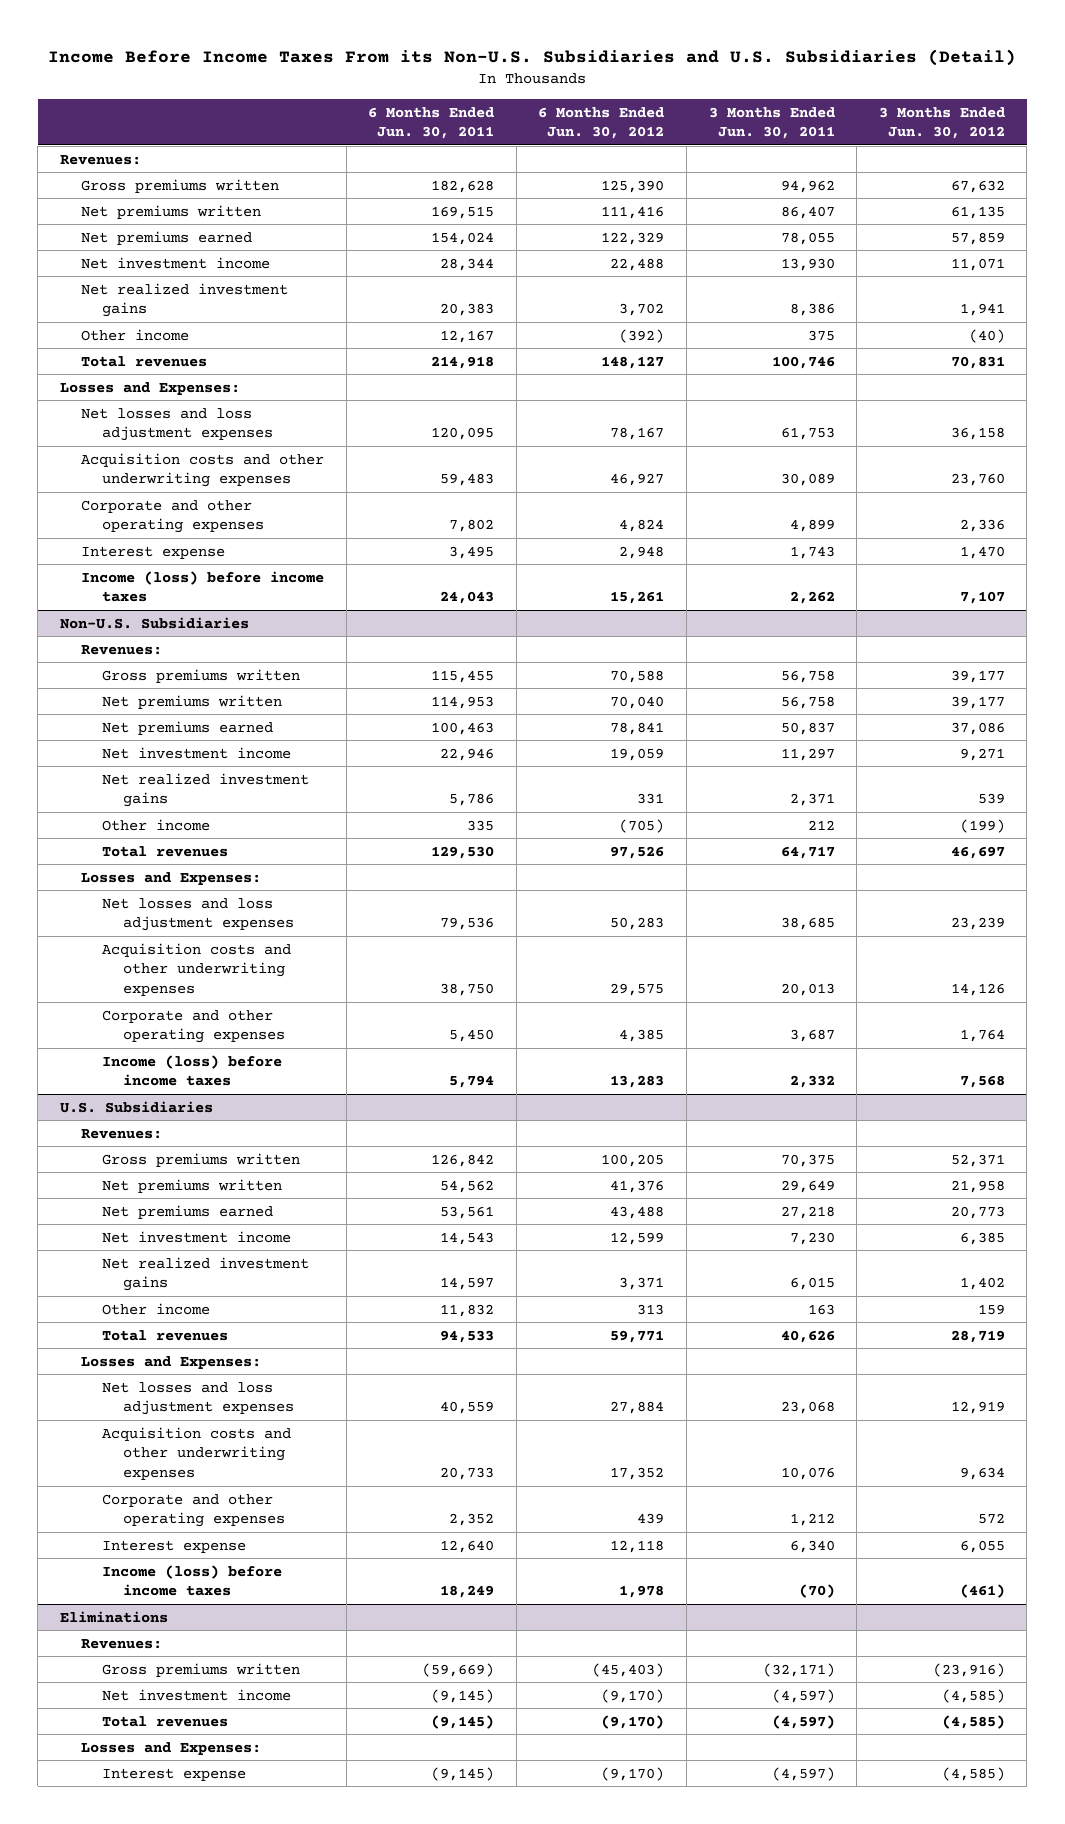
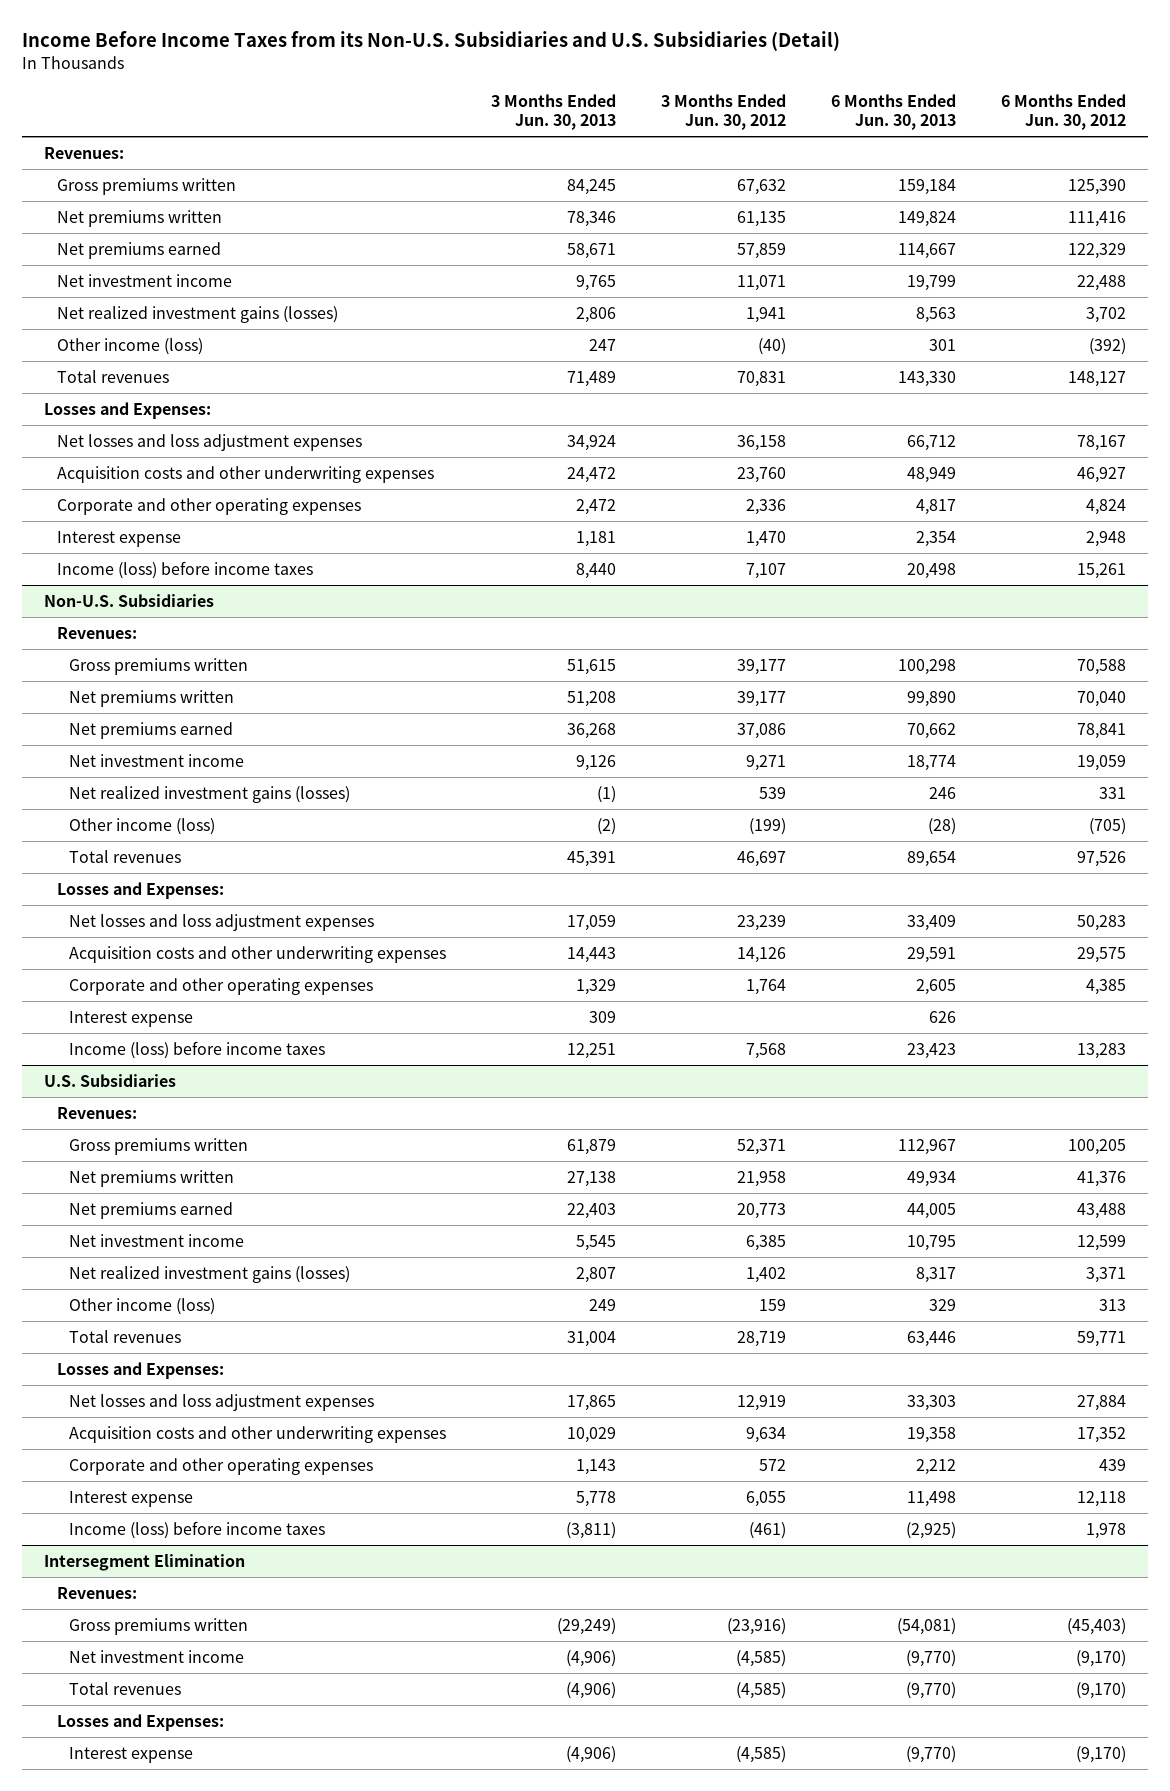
- Income Before Income Taxes From its Non-U.S. Subsidiaries and U.S. Subsidiaries (Detail)
+ Income Before Income Taxes from its Non-U.S. Subsidiaries and U.S. Subsidiaries (Detail)
- | 6 Months Ended Jun. 30, 2011 | 6 Months Ended Jun. 30, 2012 | 3 Months Ended Jun. 30, 2011 | 3 Months Ended Jun. 30, 2012
+ | 3 Months Ended Jun. 30, 2013 | 3 Months Ended Jun. 30, 2012 | 6 Months Ended Jun. 30, 2013 | 6 Months Ended Jun. 30, 2012
- Net realized investment gains | 20,383 | 3,702 | 8,386 | 1,941
- Other income | 12,167 | (392) | 375 | (40)
+ Net realized investment gains (losses) | 2,806 | 1,941 | 8,563 | 3,702
+ Other income (loss) | 247 | (40) | 301 | (392)
@ Non-U.S. Subsidiaries
- Net realized investment gains | 5,786 | 331 | 2,371 | 539
- Other income | 335 | (705) | 212 | (199)
+ Net realized investment gains (losses) | (1) | 539 | 246 | 331
+ Other income (loss) | (2) | (199) | (28) | (705)
+ Interest expense | 309 | | 626 |
@ U.S. Subsidiaries
- Net realized investment gains | 14,597 | 3,371 | 6,015 | 1,402
- Other income | 11,832 | 313 | 163 | 159
+ Net realized investment gains (losses) | 2,807 | 1,402 | 8,317 | 3,371
+ Other income (loss) | 249 | 159 | 329 | 313
- Eliminations
+ Intersegment Elimination

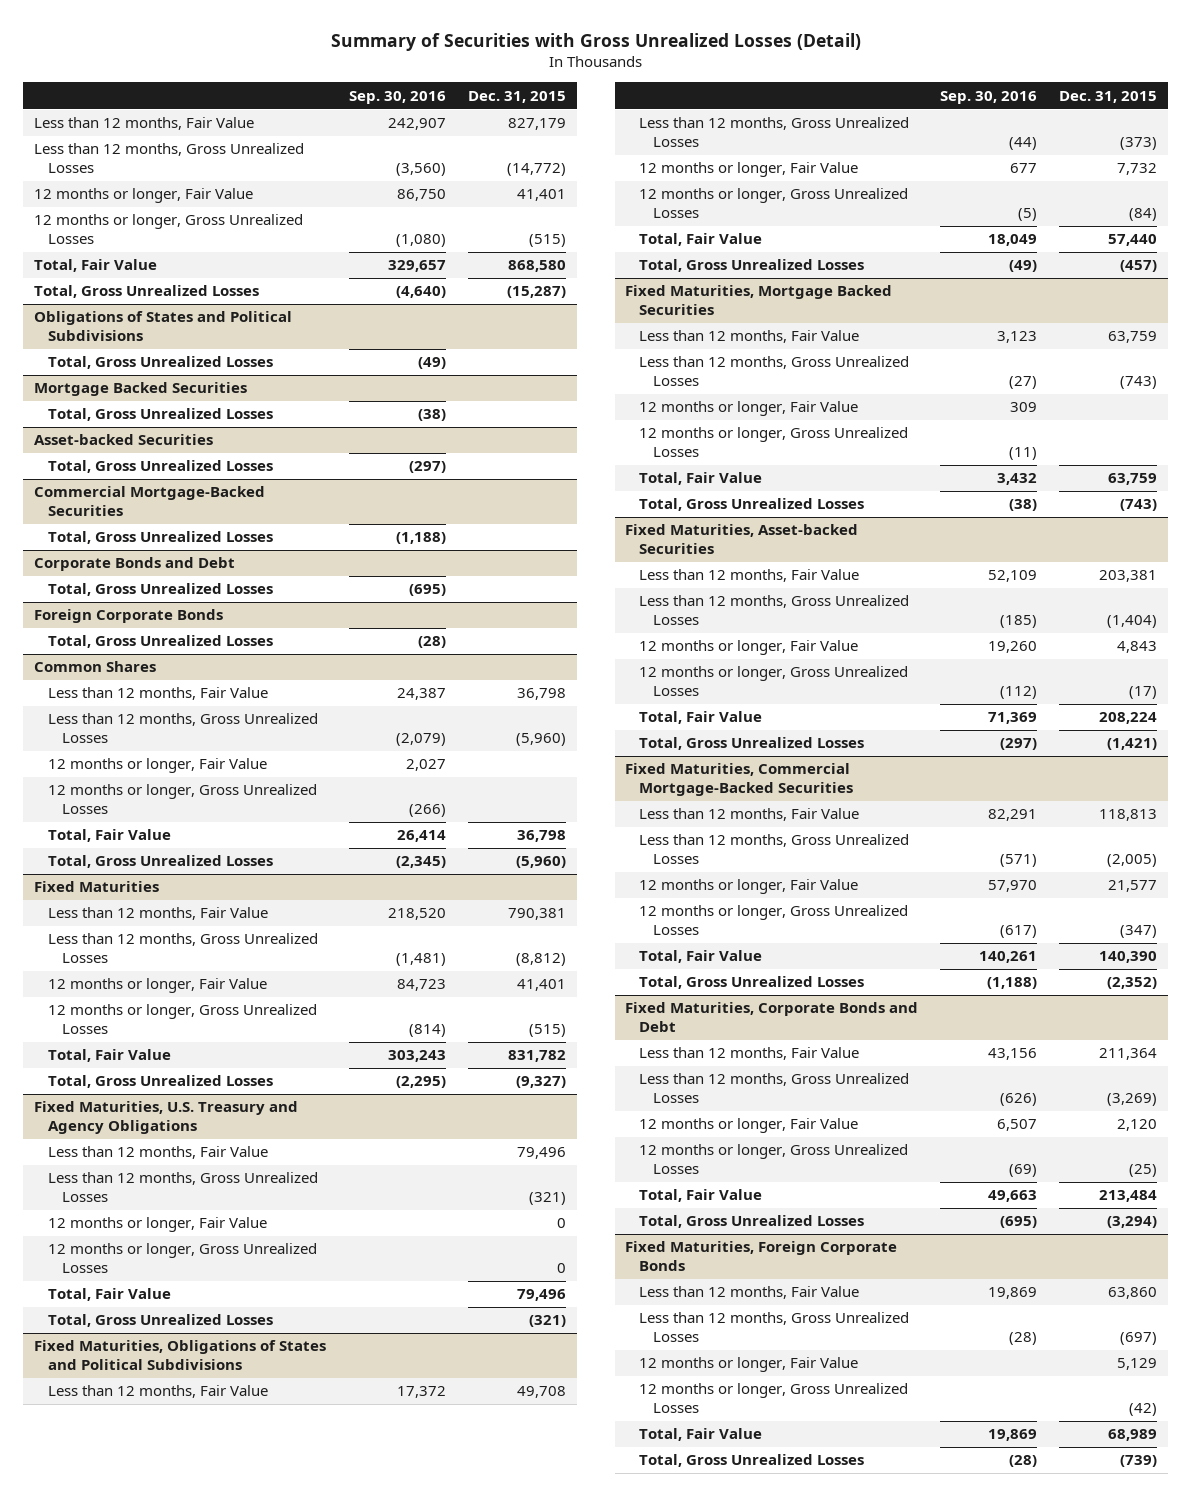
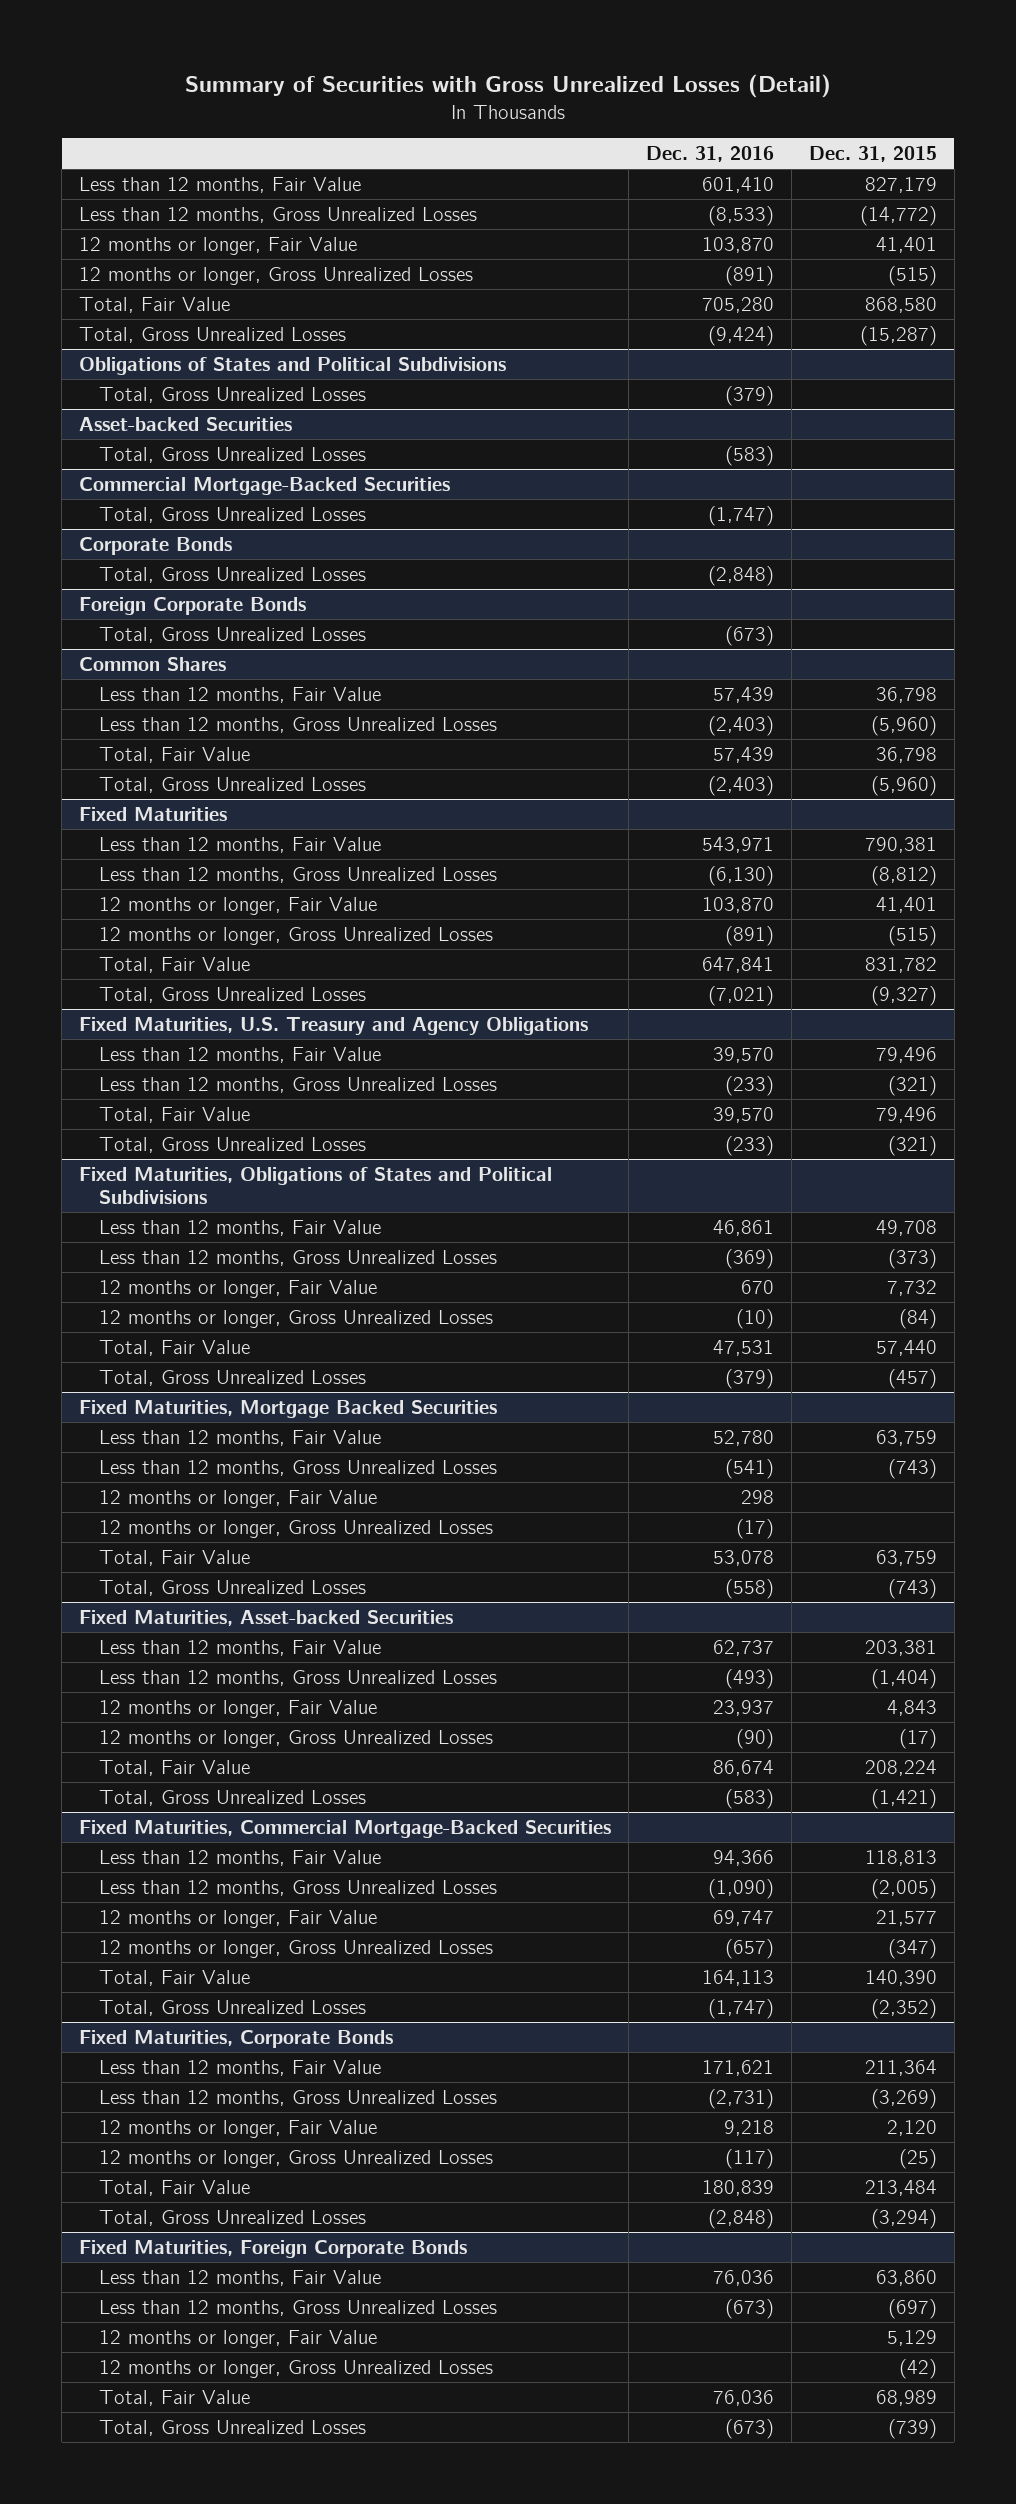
- | Sep. 30, 2016 | Dec. 31, 2015
+ | Dec. 31, 2016 | Dec. 31, 2015
- Mortgage Backed Securities
- Total, Gross Unrealized Losses | (38) |
- Corporate Bonds and Debt
+ Corporate Bonds
@ Common Shares
- 12 months or longer, Fair Value | 2,027 |
- 12 months or longer, Gross Unrealized Losses | (266) |
@ Fixed Maturities, U.S. Treasury and Agency Obligations
- 12 months or longer, Fair Value | | 0
- 12 months or longer, Gross Unrealized Losses | | 0
- Fixed Maturities, Corporate Bonds and Debt
+ Fixed Maturities, Corporate Bonds

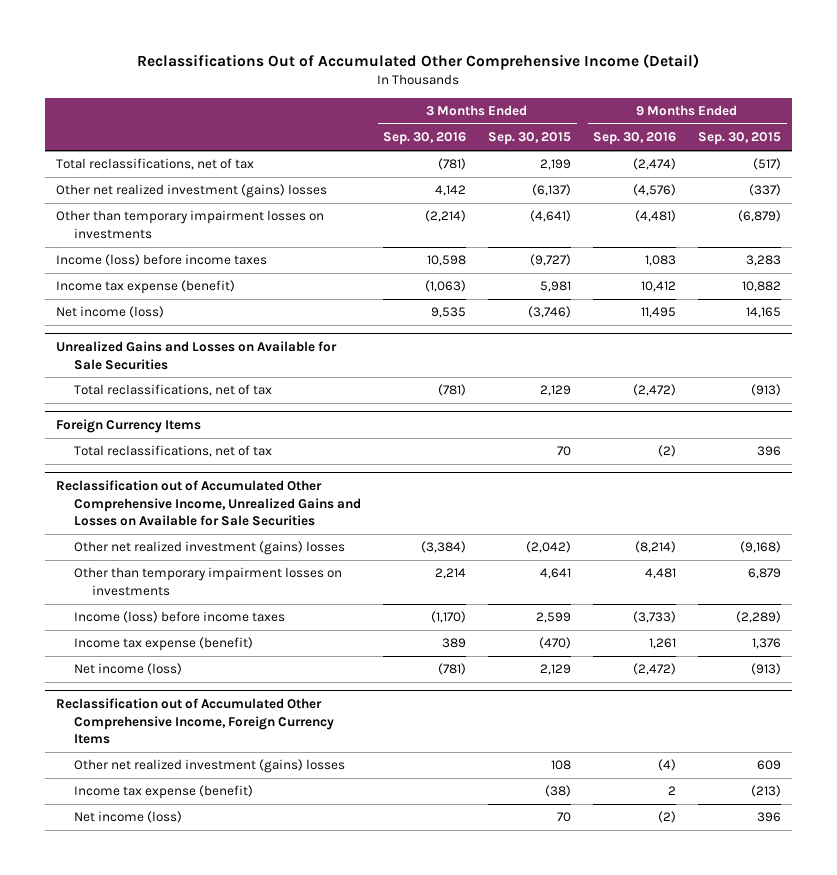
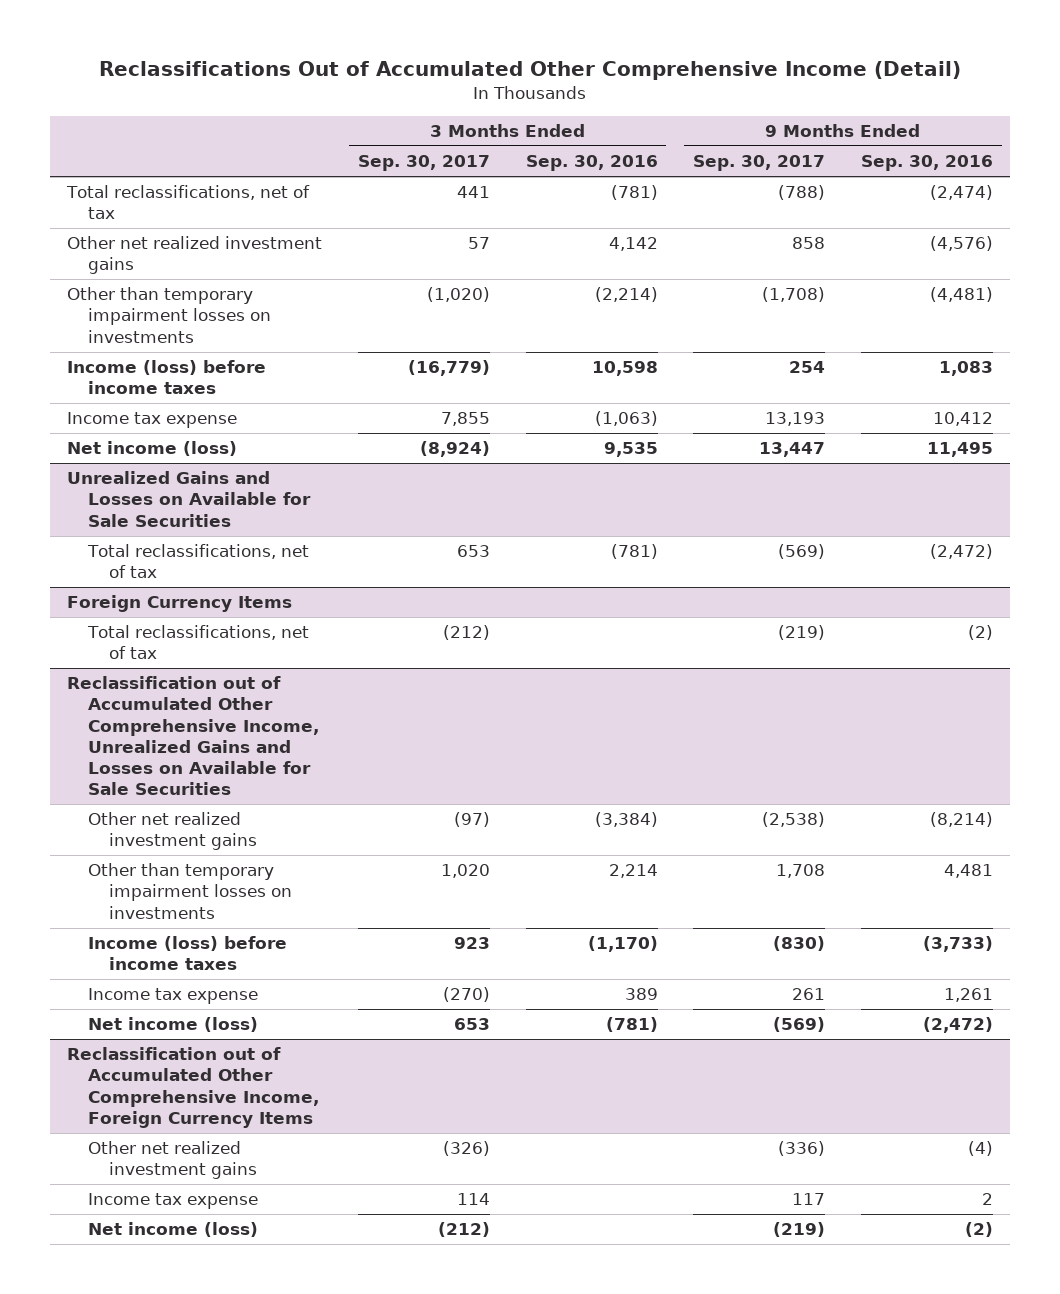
- | 3 Months Ended Sep. 30, 2016 | 3 Months Ended Sep. 30, 2015 | 9 Months Ended Sep. 30, 2016 | 9 Months Ended Sep. 30, 2015
+ | 3 Months Ended Sep. 30, 2017 | 3 Months Ended Sep. 30, 2016 | 9 Months Ended Sep. 30, 2017 | 9 Months Ended Sep. 30, 2016
- Other net realized investment (gains) losses | 4,142 | (6,137) | (4,576) | (337)
+ Other net realized investment gains | 57 | 4,142 | 858 | (4,576)
- Income tax expense (benefit) | (1,063) | 5,981 | 10,412 | 10,882
+ Income tax expense | 7,855 | (1,063) | 13,193 | 10,412
@ Reclassification out of Accumulated Other Comprehensive Income, Unrealized Gains and Losses on Available for Sale Securities
- Other net realized investment (gains) losses | (3,384) | (2,042) | (8,214) | (9,168)
+ Other net realized investment gains | (97) | (3,384) | (2,538) | (8,214)
- Income tax expense (benefit) | 389 | (470) | 1,261 | 1,376
+ Income tax expense | (270) | 389 | 261 | 1,261
@ Reclassification out of Accumulated Other Comprehensive Income, Foreign Currency Items
- Other net realized investment (gains) losses | | 108 | (4) | 609
- Income tax expense (benefit) | | (38) | 2 | (213)
+ Other net realized investment gains | (326) | | (336) | (4)
+ Income tax expense | 114 | | 117 | 2

